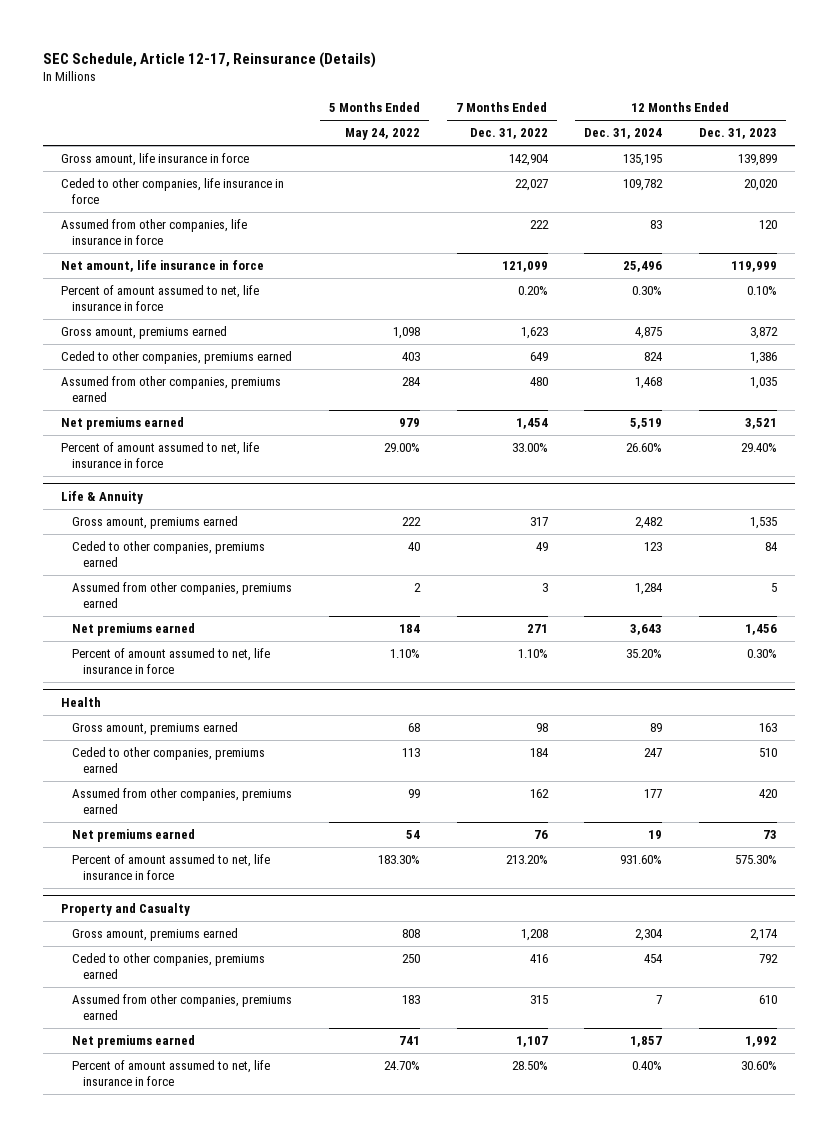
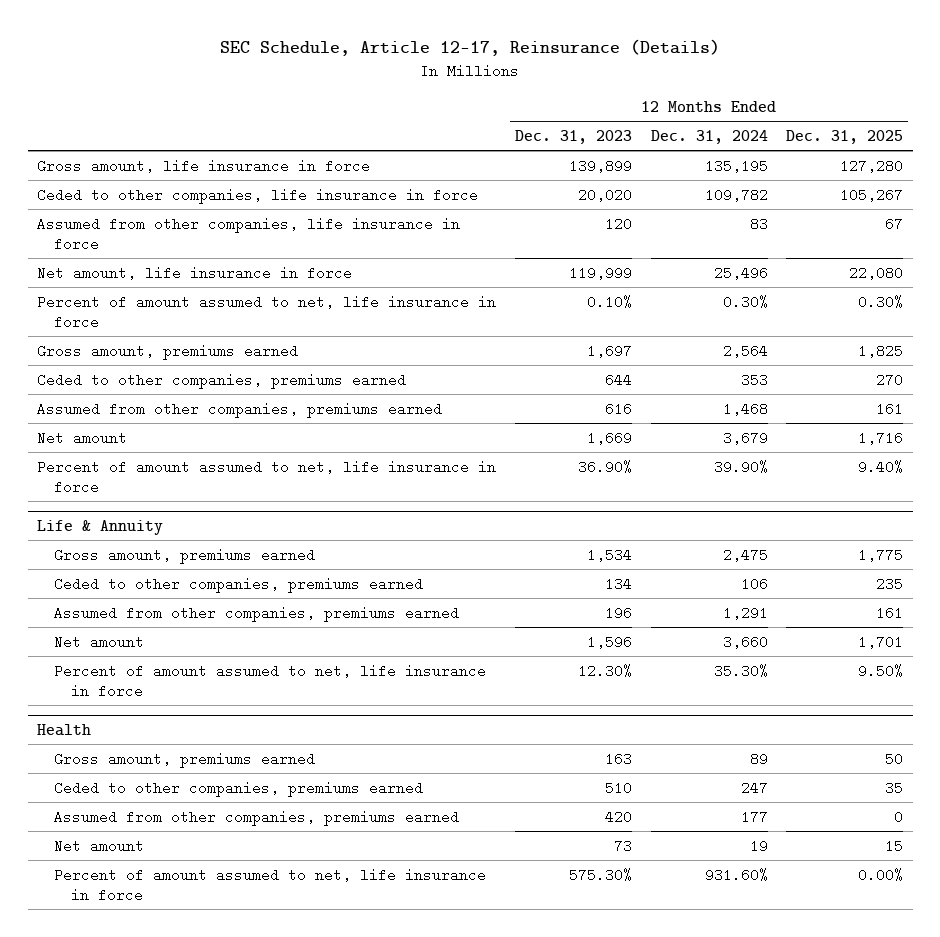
- | 5 Months Ended May 24, 2022 | 7 Months Ended Dec. 31, 2022 | 12 Months Ended Dec. 31, 2024 | 12 Months Ended Dec. 31, 2023
+ | 12 Months Ended Dec. 31, 2023 | 12 Months Ended Dec. 31, 2024 | 12 Months Ended Dec. 31, 2025
- Gross amount, premiums earned | 1,098 | 1,623 | 4,875 | 3,872
- Ceded to other companies, premiums earned | 403 | 649 | 824 | 1,386
- Assumed from other companies, premiums earned | 284 | 480 | 1,468 | 1,035
- Net premiums earned | 979 | 1,454 | 5,519 | 3,521
- Percent of amount assumed to net, life insurance in force | 29.00% | 33.00% | 26.60% | 29.40%
+ Gross amount, premiums earned | 1,697 | 2,564 | 1,825
+ Ceded to other companies, premiums earned | 644 | 353 | 270
+ Assumed from other companies, premiums earned | 616 | 1,468 | 161
+ Net amount | 1,669 | 3,679 | 1,716
+ Percent of amount assumed to net, life insurance in force | 36.90% | 39.90% | 9.40%
@ Life & Annuity
- Gross amount, premiums earned | 222 | 317 | 2,482 | 1,535
- Ceded to other companies, premiums earned | 40 | 49 | 123 | 84
- Assumed from other companies, premiums earned | 2 | 3 | 1,284 | 5
- Net premiums earned | 184 | 271 | 3,643 | 1,456
- Percent of amount assumed to net, life insurance in force | 1.10% | 1.10% | 35.20% | 0.30%
+ Gross amount, premiums earned | 1,534 | 2,475 | 1,775
+ Ceded to other companies, premiums earned | 134 | 106 | 235
+ Assumed from other companies, premiums earned | 196 | 1,291 | 161
+ Net amount | 1,596 | 3,660 | 1,701
+ Percent of amount assumed to net, life insurance in force | 12.30% | 35.30% | 9.50%
@ Health
- Net premiums earned | 54 | 76 | 19 | 73
+ Net amount | 73 | 19 | 15
- Property and Casualty
- Gross amount, premiums earned | 808 | 1,208 | 2,304 | 2,174
- Ceded to other companies, premiums earned | 250 | 416 | 454 | 792
- Assumed from other companies, premiums earned | 183 | 315 | 7 | 610
- Net premiums earned | 741 | 1,107 | 1,857 | 1,992
- Percent of amount assumed to net, life insurance in force | 24.70% | 28.50% | 0.40% | 30.60%

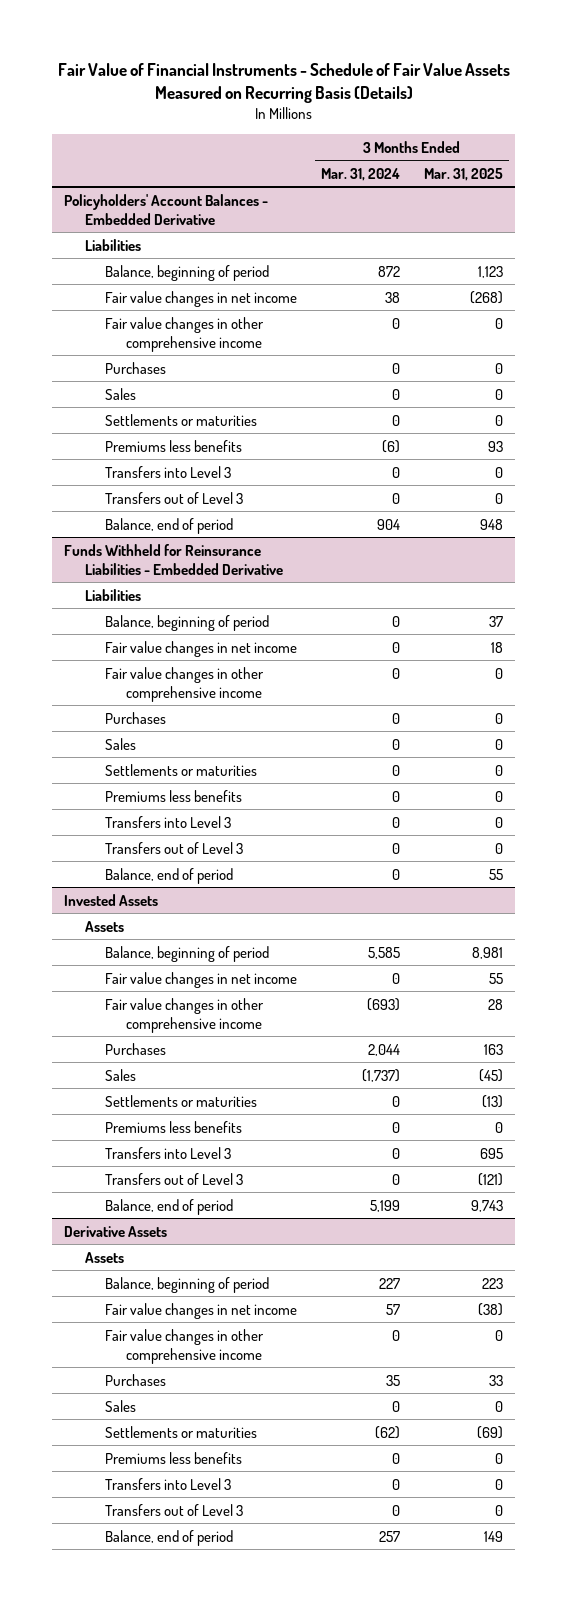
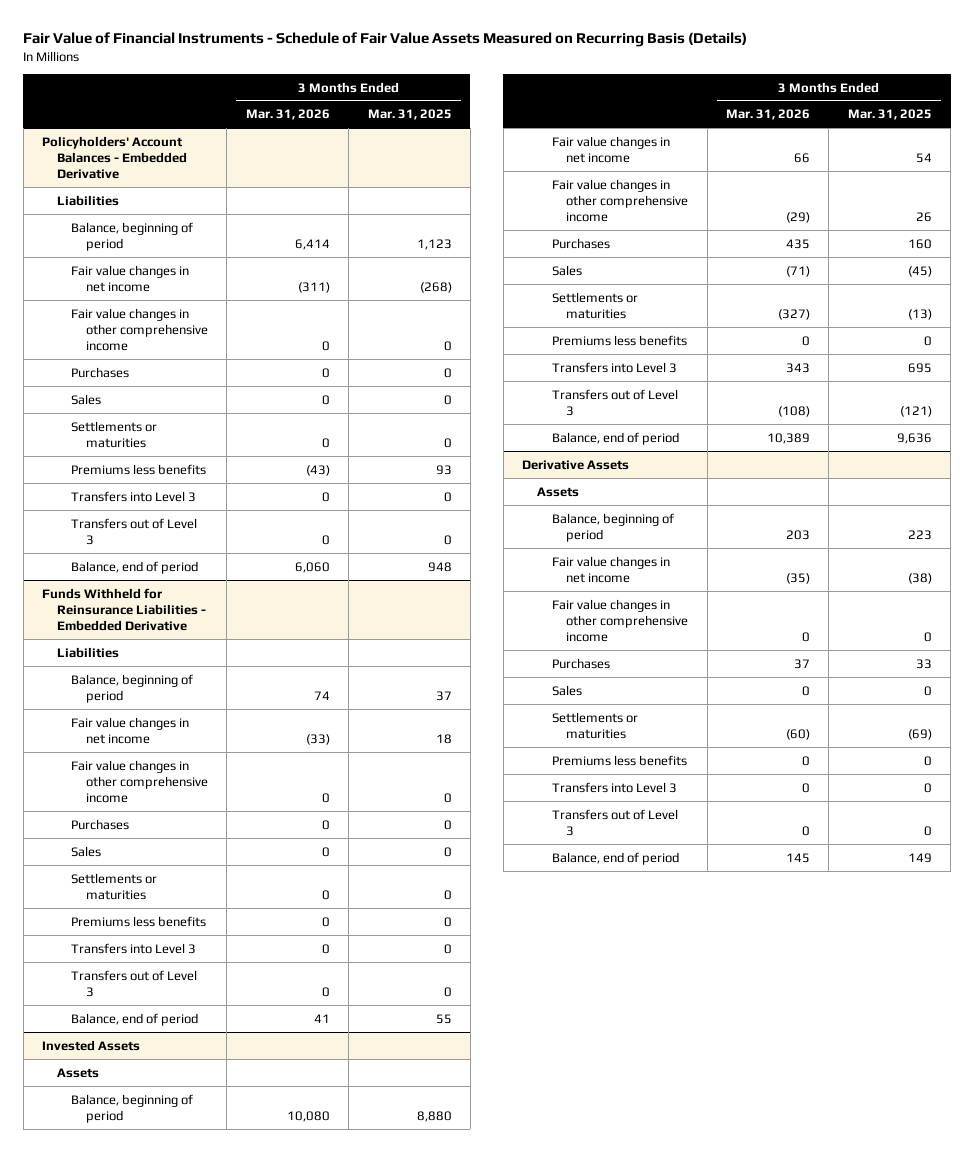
- | 3 Months Ended Mar. 31, 2024 | 3 Months Ended Mar. 31, 2025
+ | 3 Months Ended Mar. 31, 2026 | 3 Months Ended Mar. 31, 2025
@ Invested Assets
- Balance, beginning of period | 5,585 | 8,981
- Fair value changes in net income | 0 | 55
- Fair value changes in other comprehensive income | (693) | 28
- Purchases | 2,044 | 163
+ Balance, beginning of period | 10,080 | 8,880
+ Fair value changes in net income | 66 | 54
+ Fair value changes in other comprehensive income | (29) | 26
+ Purchases | 435 | 160
- Balance, end of period | 5,199 | 9,743
+ Balance, end of period | 10,389 | 9,636

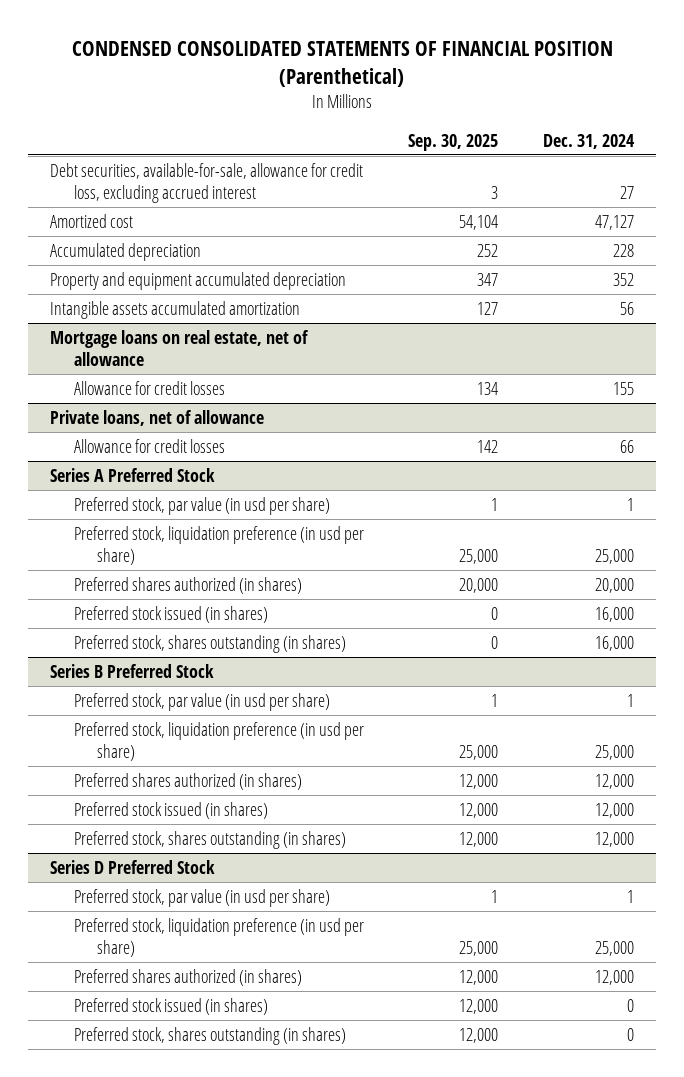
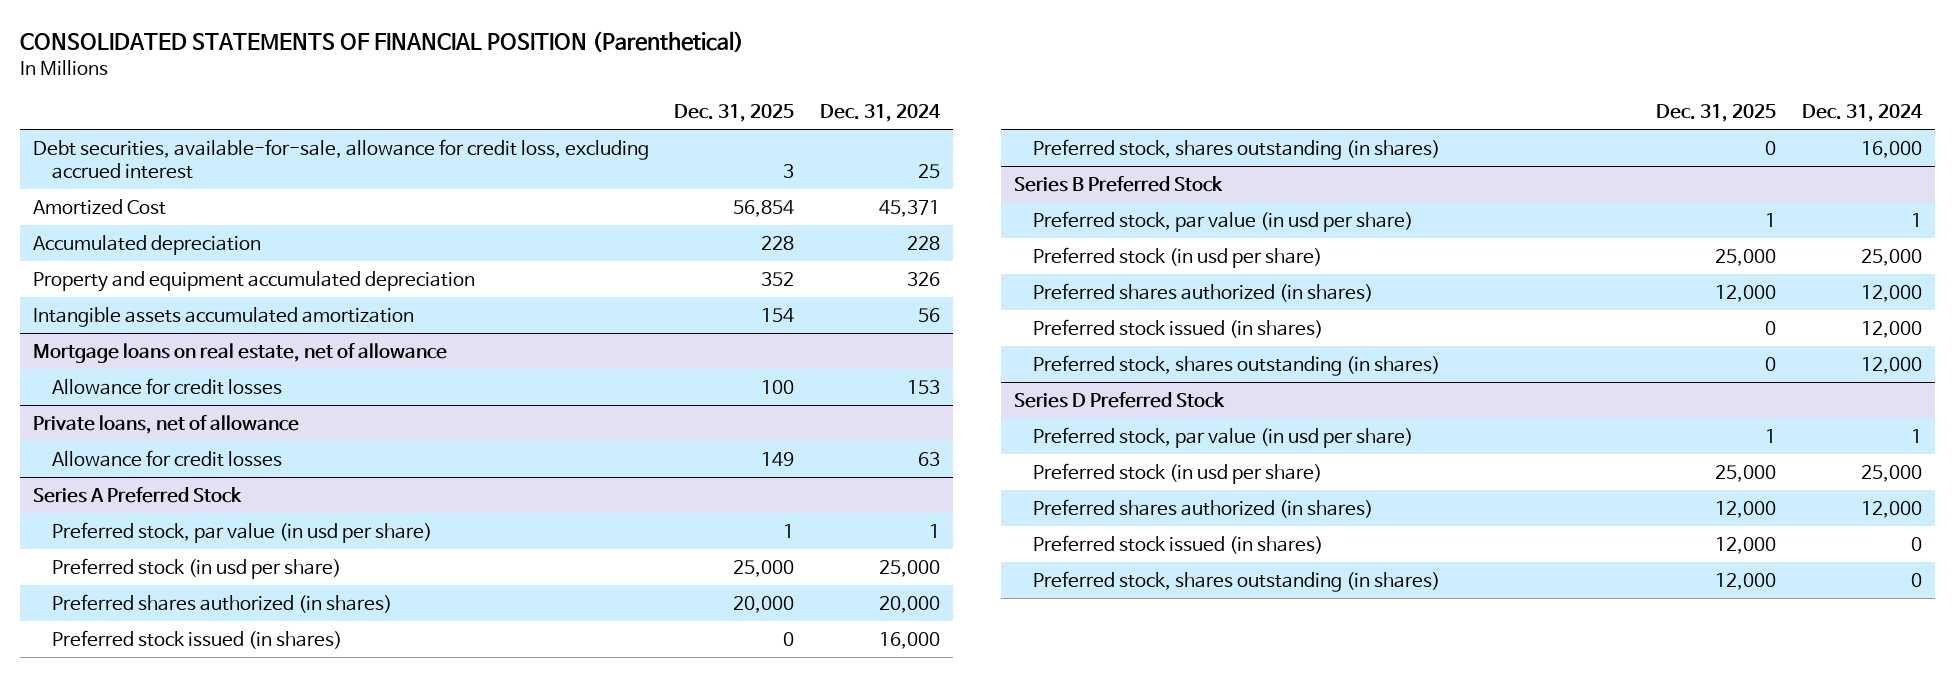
- CONDENSED CONSOLIDATED STATEMENTS OF FINANCIAL POSITION (Parenthetical)
+ CONSOLIDATED STATEMENTS OF FINANCIAL POSITION (Parenthetical)
- | Sep. 30, 2025 | Dec. 31, 2024
+ | Dec. 31, 2025 | Dec. 31, 2024
- Debt securities, available-for-sale, allowance for credit loss, excluding accrued interest | 3 | 27
- Amortized cost | 54,104 | 47,127
+ Debt securities, available-for-sale, allowance for credit loss, excluding accrued interest | 3 | 25
+ Amortized Cost | 56,854 | 45,371
- Property and equipment accumulated depreciation | 347 | 352
+ Property and equipment accumulated depreciation | 352 | 326
@ Mortgage loans on real estate, net of allowance
- Allowance for credit losses | 134 | 155
+ Allowance for credit losses | 100 | 153
@ Private loans, net of allowance
- Allowance for credit losses | 142 | 66
+ Allowance for credit losses | 149 | 63
@ Series A Preferred Stock
- Preferred stock, liquidation preference (in usd per share) | 25,000 | 25,000
+ Preferred stock (in usd per share) | 25,000 | 25,000
@ Series B Preferred Stock
- Preferred stock, liquidation preference (in usd per share) | 25,000 | 25,000
+ Preferred stock (in usd per share) | 25,000 | 25,000
@ Series D Preferred Stock
- Preferred stock, liquidation preference (in usd per share) | 25,000 | 25,000
+ Preferred stock (in usd per share) | 25,000 | 25,000

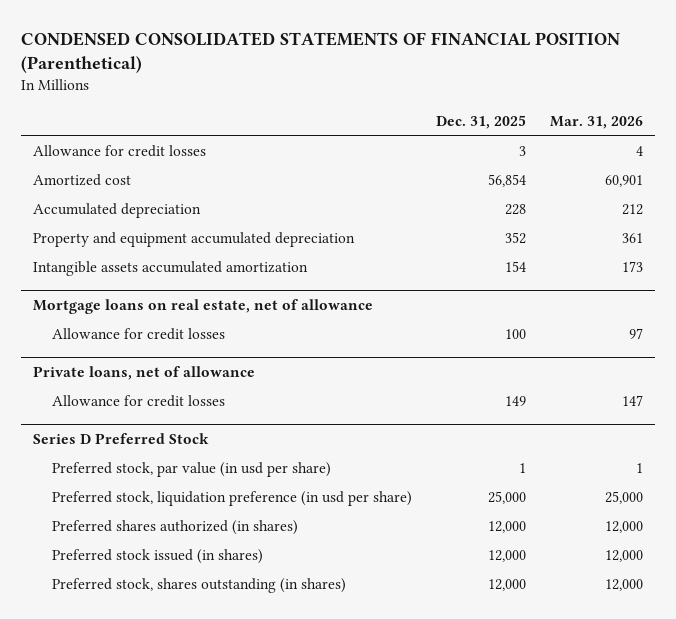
- CONSOLIDATED STATEMENTS OF FINANCIAL POSITION (Parenthetical)
+ CONDENSED CONSOLIDATED STATEMENTS OF FINANCIAL POSITION (Parenthetical)
- | Dec. 31, 2025 | Dec. 31, 2024
+ | Dec. 31, 2025 | Mar. 31, 2026
- Debt securities, available-for-sale, allowance for credit loss, excluding accrued interest | 3 | 25
- Amortized Cost | 56,854 | 45,371
+ Allowance for credit losses | 3 | 4
+ Amortized cost | 56,854 | 60,901
- Series A Preferred Stock
- Preferred stock, par value (in usd per share) | 1 | 1
- Preferred stock (in usd per share) | 25,000 | 25,000
- Preferred shares authorized (in shares) | 20,000 | 20,000
- Preferred stock issued (in shares) | 0 | 16,000
- Preferred stock, shares outstanding (in shares) | 0 | 16,000
- Series B Preferred Stock
- Preferred stock, par value (in usd per share) | 1 | 1
- Preferred stock (in usd per share) | 25,000 | 25,000
- Preferred shares authorized (in shares) | 12,000 | 12,000
- Preferred stock issued (in shares) | 0 | 12,000
- Preferred stock, shares outstanding (in shares) | 0 | 12,000
@ Series D Preferred Stock
- Preferred stock (in usd per share) | 25,000 | 25,000
+ Preferred stock, liquidation preference (in usd per share) | 25,000 | 25,000

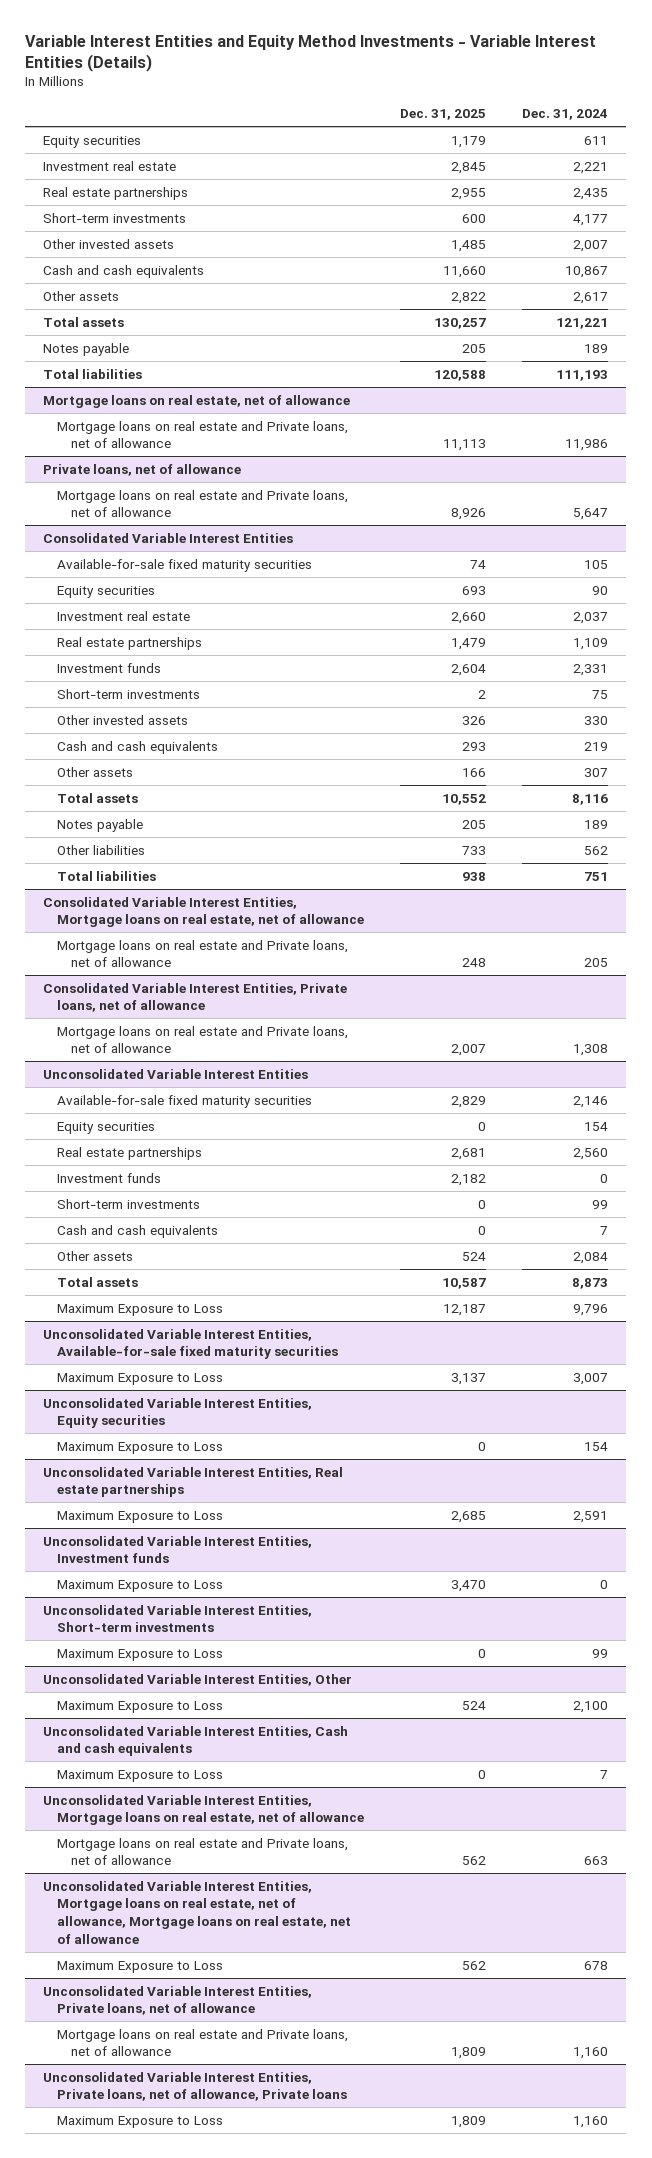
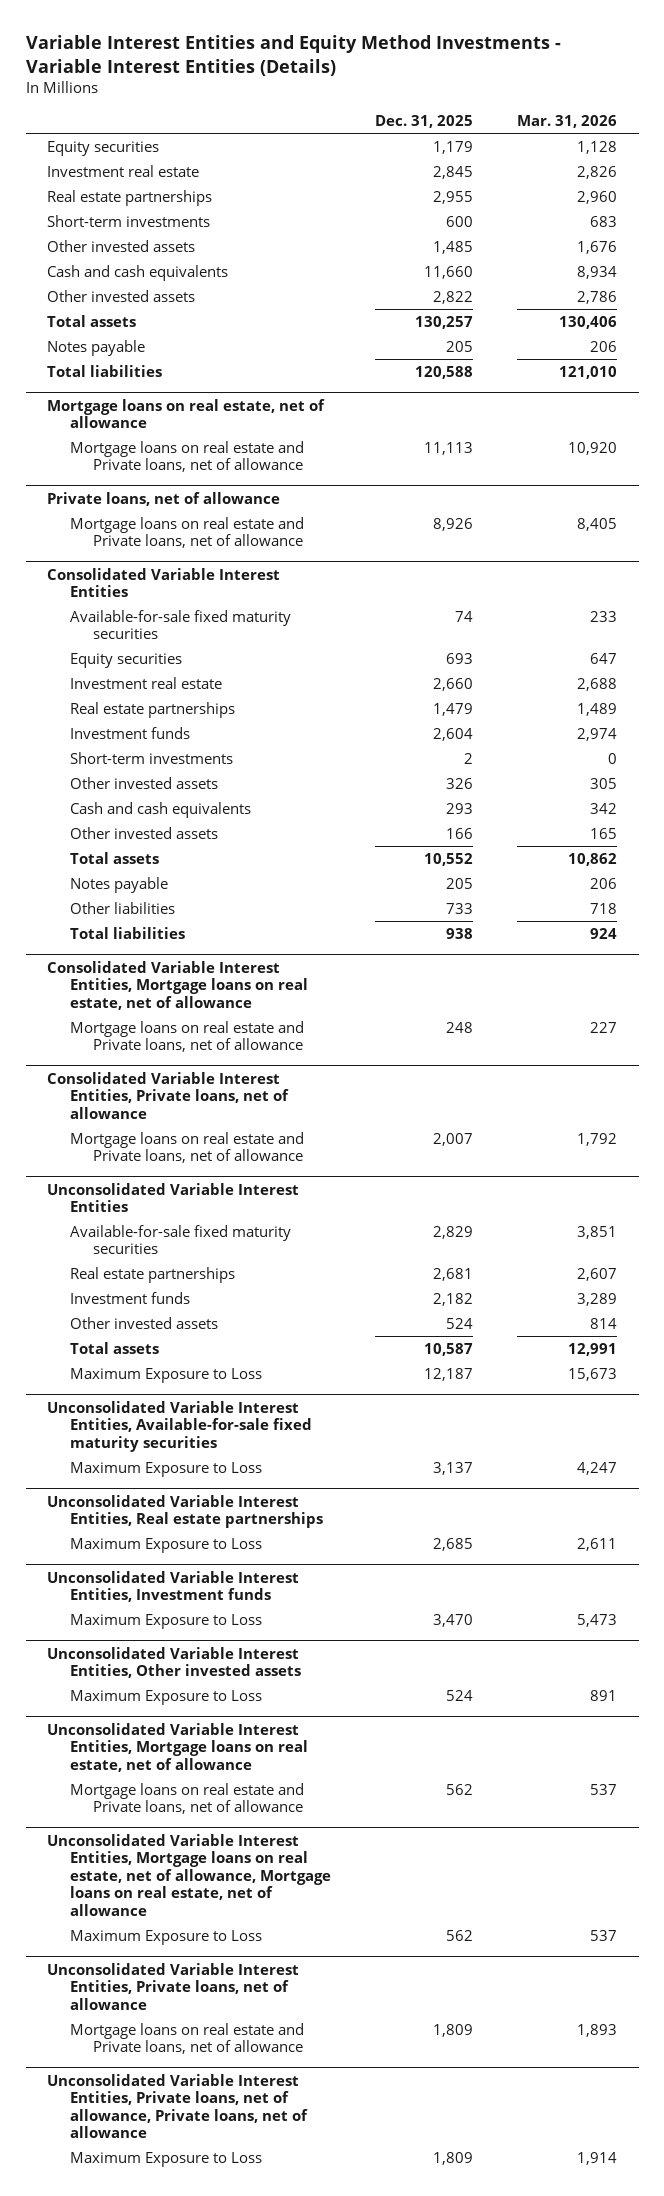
- | Dec. 31, 2025 | Dec. 31, 2024
+ | Dec. 31, 2025 | Mar. 31, 2026
- Other assets | 2,822 | 2,617
+ Other invested assets | 2,822 | 2,786
@ Consolidated Variable Interest Entities
- Other assets | 166 | 307
+ Other invested assets | 166 | 165
@ Unconsolidated Variable Interest Entities
- Equity securities | 0 | 154
- Short-term investments | 0 | 99
- Cash and cash equivalents | 0 | 7
- Other assets | 524 | 2,084
+ Other invested assets | 524 | 814
- Unconsolidated Variable Interest Entities, Equity securities
- Maximum Exposure to Loss | 0 | 154
- Unconsolidated Variable Interest Entities, Short-term investments
- Maximum Exposure to Loss | 0 | 99
- Unconsolidated Variable Interest Entities, Other
+ Unconsolidated Variable Interest Entities, Other invested assets
- Unconsolidated Variable Interest Entities, Cash and cash equivalents
- Maximum Exposure to Loss | 0 | 7
- Unconsolidated Variable Interest Entities, Private loans, net of allowance, Private loans
+ Unconsolidated Variable Interest Entities, Private loans, net of allowance, Private loans, net of allowance

